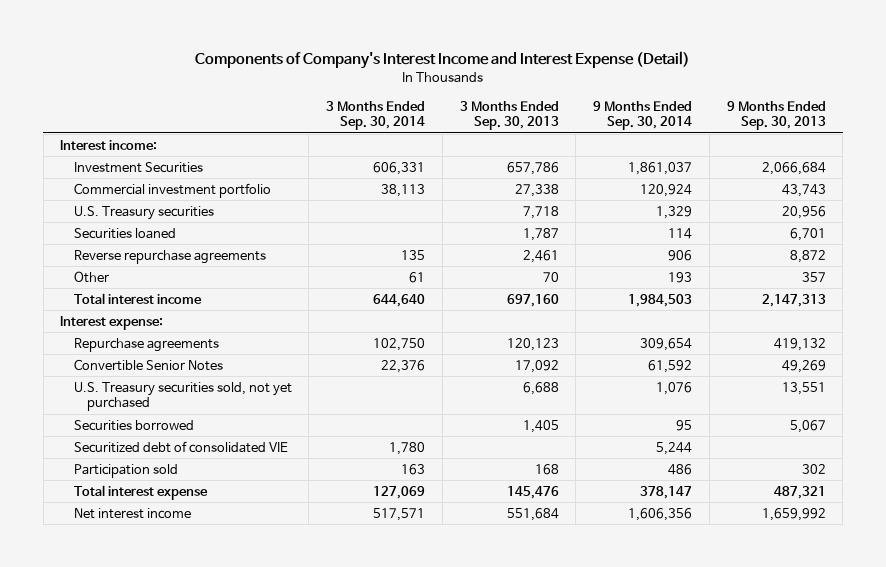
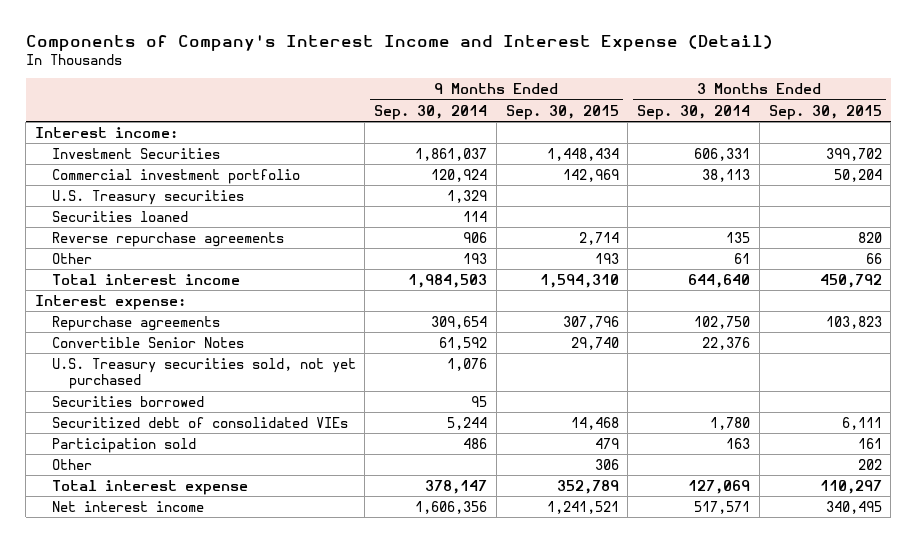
- | 3 Months Ended Sep. 30, 2014 | 3 Months Ended Sep. 30, 2013 | 9 Months Ended Sep. 30, 2014 | 9 Months Ended Sep. 30, 2013
+ | 9 Months Ended Sep. 30, 2014 | 9 Months Ended Sep. 30, 2015 | 3 Months Ended Sep. 30, 2014 | 3 Months Ended Sep. 30, 2015
- Securitized debt of consolidated VIE | 1,780 | | 5,244 |
+ Securitized debt of consolidated VIEs | 5,244 | 14,468 | 1,780 | 6,111
+ Other | | 306 | | 202

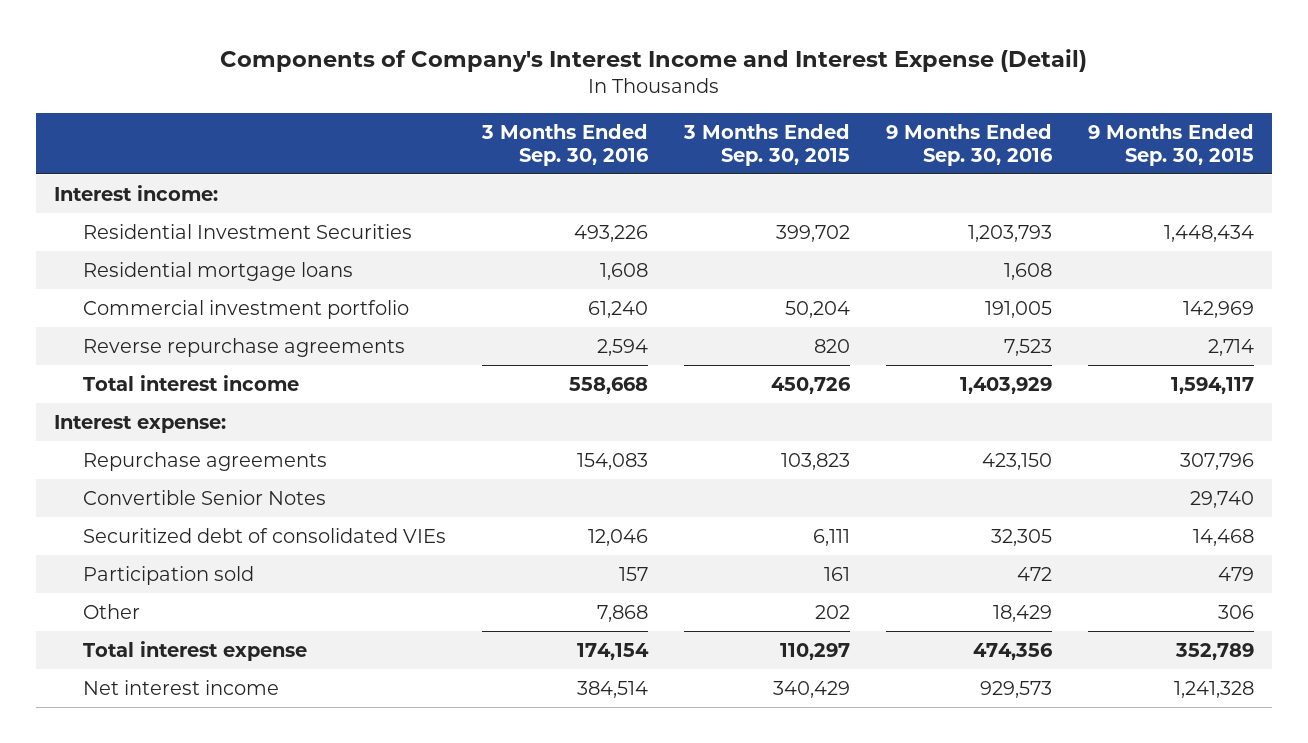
- | 9 Months Ended Sep. 30, 2014 | 9 Months Ended Sep. 30, 2015 | 3 Months Ended Sep. 30, 2014 | 3 Months Ended Sep. 30, 2015
+ | 3 Months Ended Sep. 30, 2016 | 3 Months Ended Sep. 30, 2015 | 9 Months Ended Sep. 30, 2016 | 9 Months Ended Sep. 30, 2015
- Investment Securities | 1,861,037 | 1,448,434 | 606,331 | 399,702
+ Residential Investment Securities | 493,226 | 399,702 | 1,203,793 | 1,448,434
+ Residential mortgage loans | 1,608 | | 1,608 |
- U.S. Treasury securities | 1,329 | | |
- Securities loaned | 114 | | |
- Other | 193 | 193 | 61 | 66
- Total interest income | 1,984,503 | 1,594,310 | 644,640 | 450,792
+ Total interest income | 558,668 | 450,726 | 1,403,929 | 1,594,117
- U.S. Treasury securities sold, not yet purchased | 1,076 | | |
- Securities borrowed | 95 | | |
- Net interest income | 1,606,356 | 1,241,521 | 517,571 | 340,495
+ Net interest income | 384,514 | 340,429 | 929,573 | 1,241,328

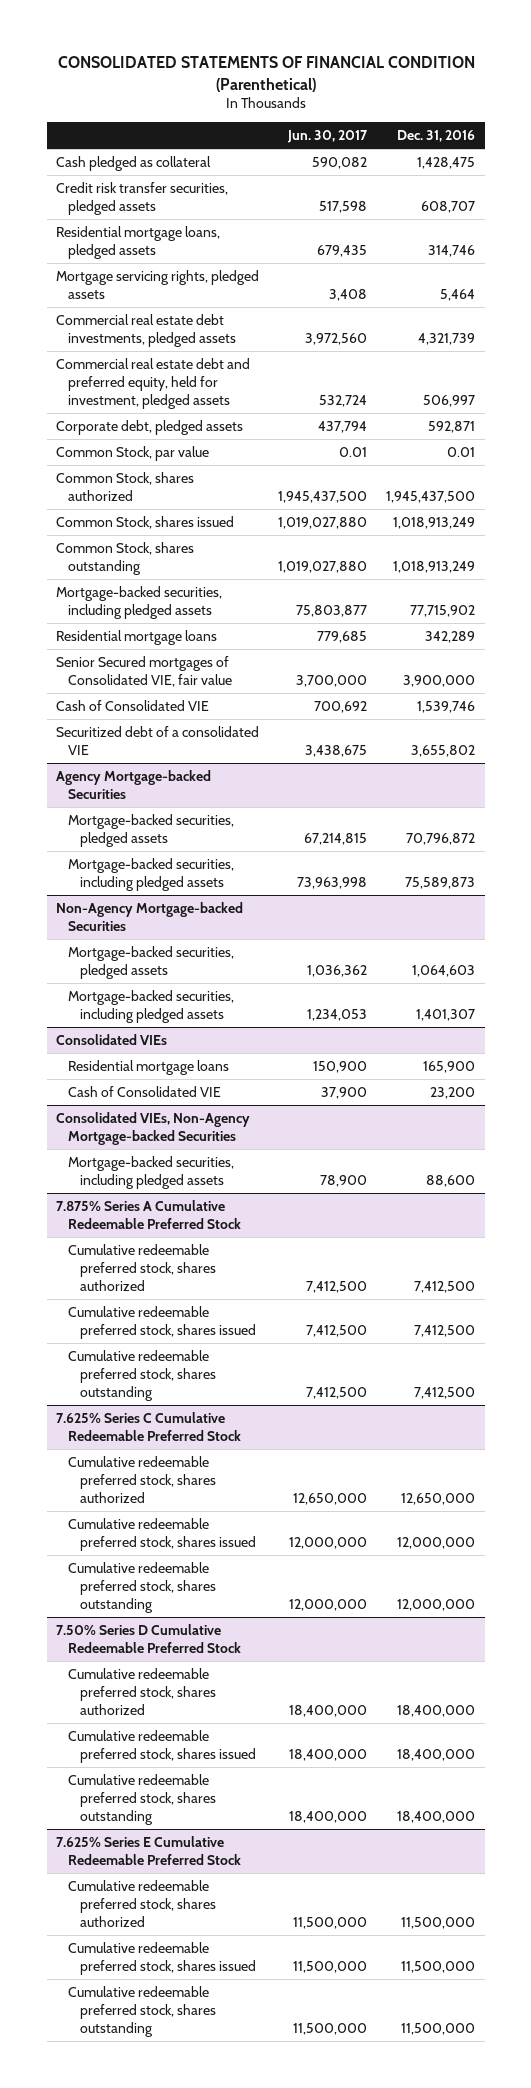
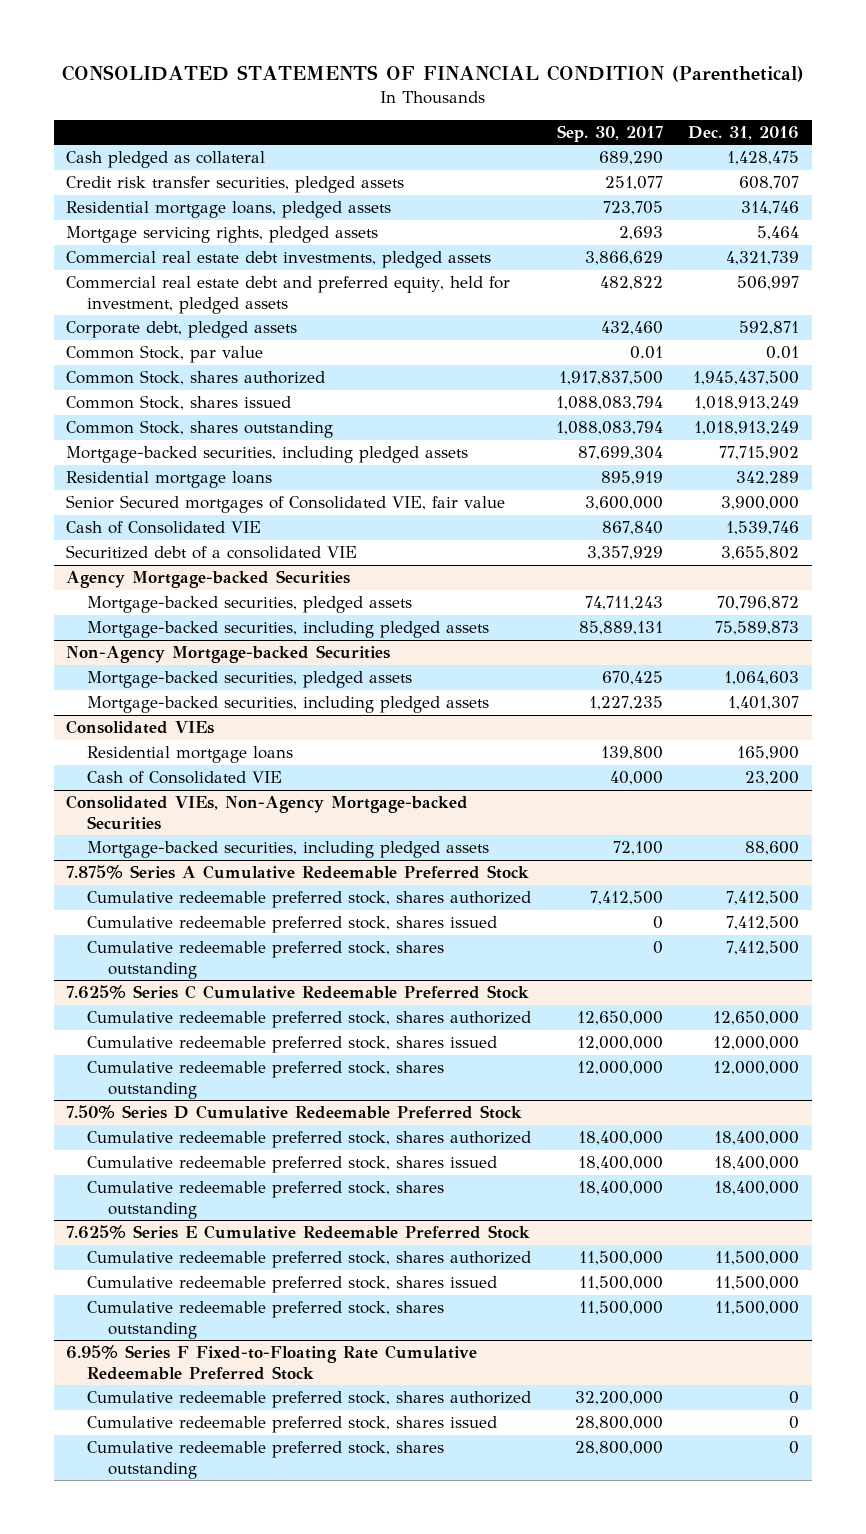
- | Jun. 30, 2017 | Dec. 31, 2016
+ | Sep. 30, 2017 | Dec. 31, 2016
+ 6.95% Series F Fixed-to-Floating Rate Cumulative Redeemable Preferred Stock
+ Cumulative redeemable preferred stock, shares authorized | 32,200,000 | 0
+ Cumulative redeemable preferred stock, shares issued | 28,800,000 | 0
+ Cumulative redeemable preferred stock, shares outstanding | 28,800,000 | 0

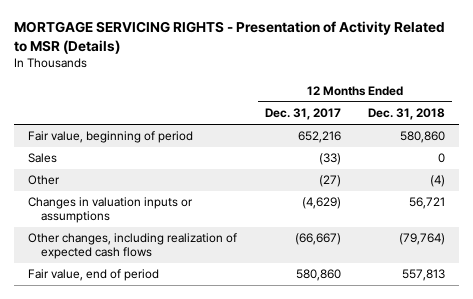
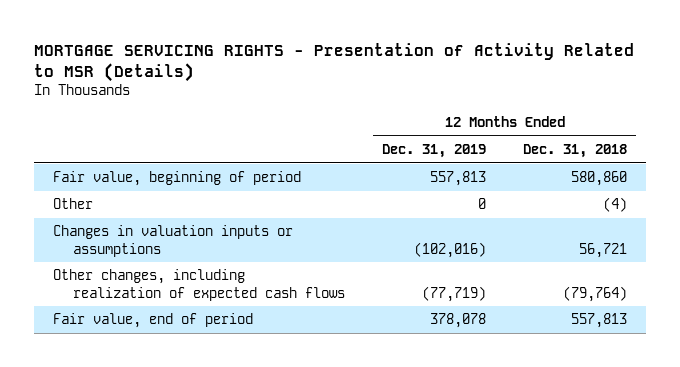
- | 12 Months Ended Dec. 31, 2017 | 12 Months Ended Dec. 31, 2018
+ | 12 Months Ended Dec. 31, 2019 | 12 Months Ended Dec. 31, 2018
- Sales | (33) | 0

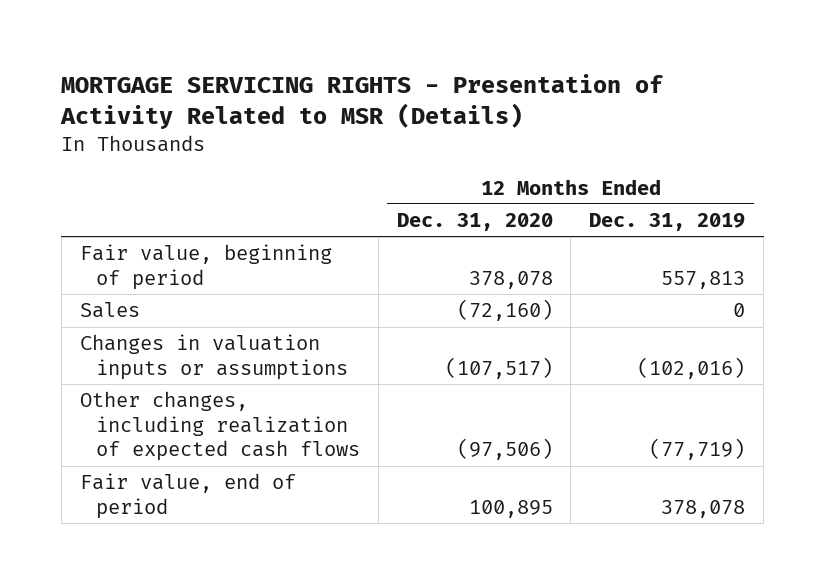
- | 12 Months Ended Dec. 31, 2019 | 12 Months Ended Dec. 31, 2018
+ | 12 Months Ended Dec. 31, 2020 | 12 Months Ended Dec. 31, 2019
- Other | 0 | (4)
+ Sales | (72,160) | 0

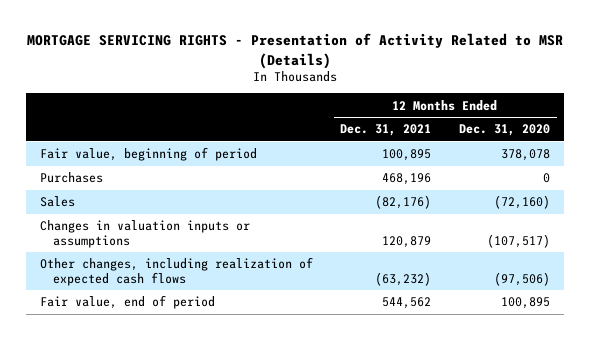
- | 12 Months Ended Dec. 31, 2020 | 12 Months Ended Dec. 31, 2019
+ | 12 Months Ended Dec. 31, 2021 | 12 Months Ended Dec. 31, 2020
+ Purchases | 468,196 | 0

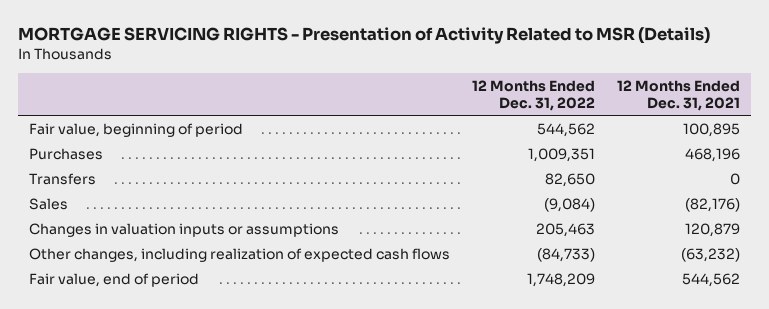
- | 12 Months Ended Dec. 31, 2021 | 12 Months Ended Dec. 31, 2020
+ | 12 Months Ended Dec. 31, 2022 | 12 Months Ended Dec. 31, 2021
+ Transfers | 82,650 | 0

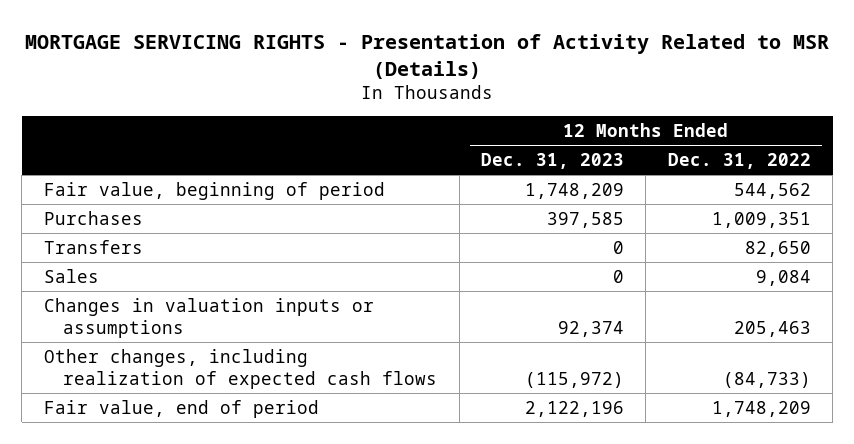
- | 12 Months Ended Dec. 31, 2022 | 12 Months Ended Dec. 31, 2021
+ | 12 Months Ended Dec. 31, 2023 | 12 Months Ended Dec. 31, 2022
- Sales | (9,084) | (82,176)
+ Sales | 0 | 9,084

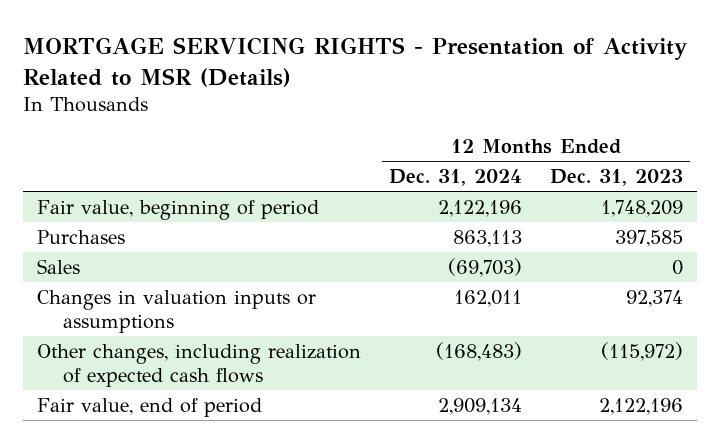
- | 12 Months Ended Dec. 31, 2023 | 12 Months Ended Dec. 31, 2022
+ | 12 Months Ended Dec. 31, 2024 | 12 Months Ended Dec. 31, 2023
- Transfers | 0 | 82,650

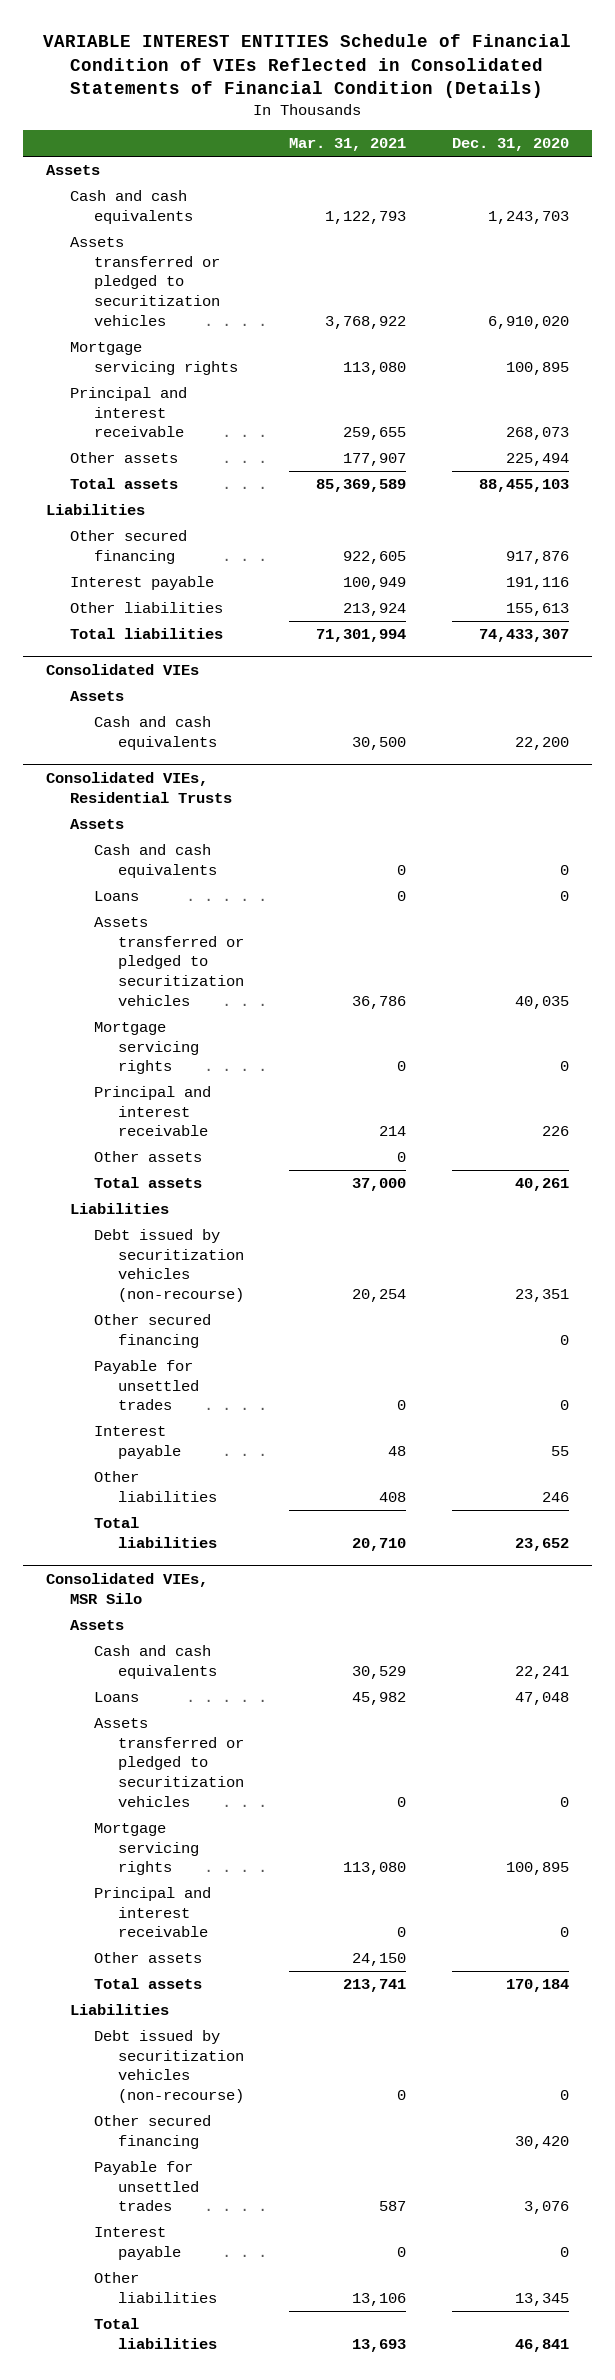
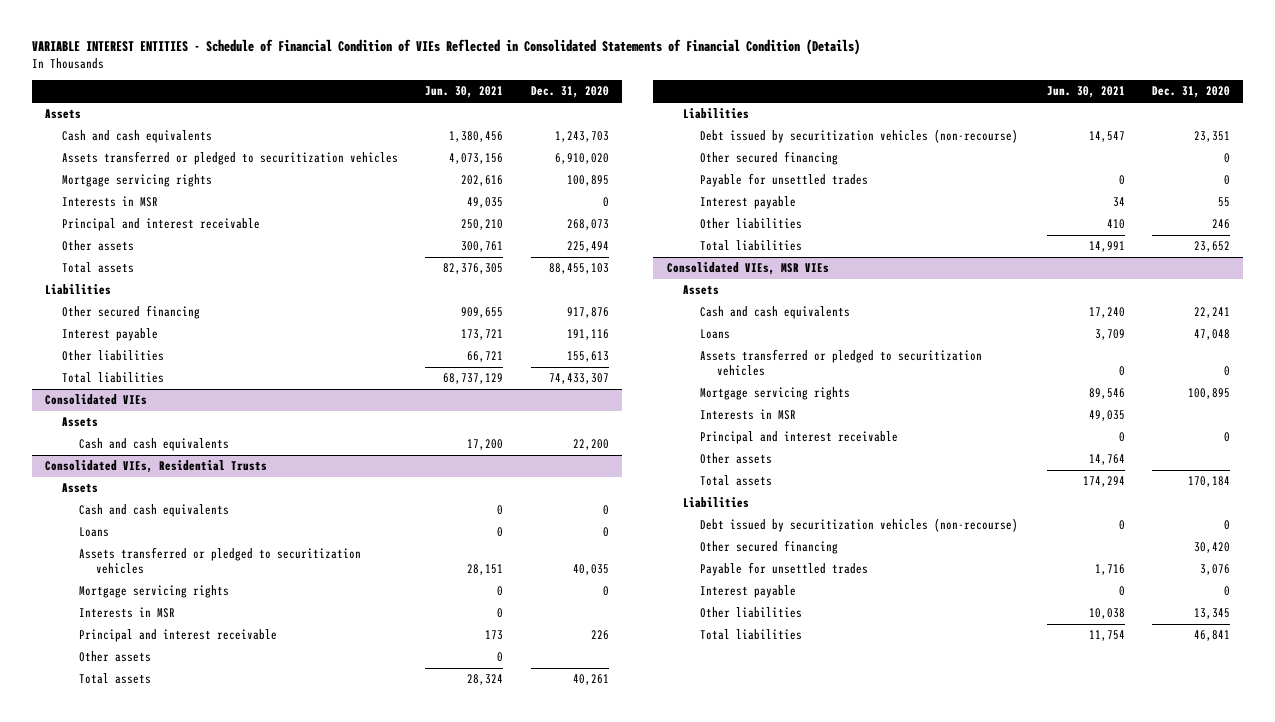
- VARIABLE INTEREST ENTITIES Schedule of Financial Condition of VIEs Reflected in Consolidated Statements of Financial Condition (Details)
+ VARIABLE INTEREST ENTITIES - Schedule of Financial Condition of VIEs Reflected in Consolidated Statements of Financial Condition (Details)
- | Mar. 31, 2021 | Dec. 31, 2020
+ | Jun. 30, 2021 | Dec. 31, 2020
+ Interests in MSR | 49,035 | 0
@ Consolidated VIEs, Residential Trusts
+ Interests in MSR | 0 |
- Consolidated VIEs, MSR Silo
+ Consolidated VIEs, MSR VIEs
+ Interests in MSR | 49,035 |

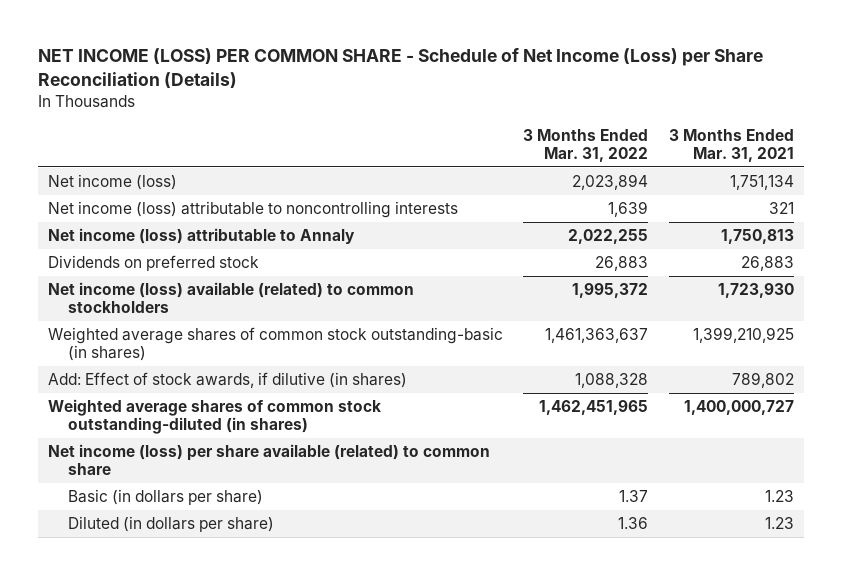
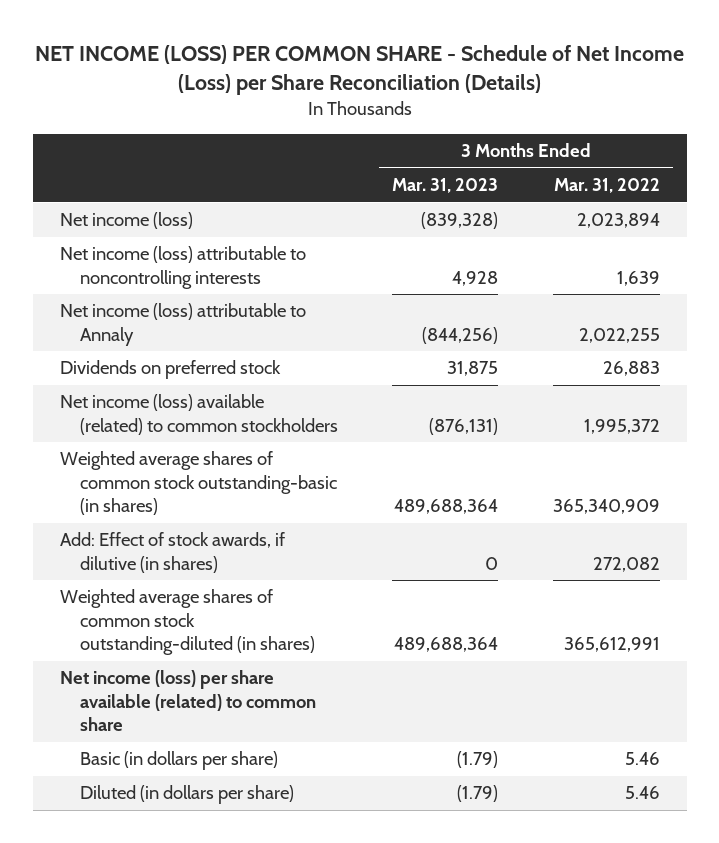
- | 3 Months Ended Mar. 31, 2022 | 3 Months Ended Mar. 31, 2021
+ | 3 Months Ended Mar. 31, 2023 | 3 Months Ended Mar. 31, 2022
- Weighted average shares of common stock outstanding-basic (in shares) | 1,461,363,637 | 1,399,210,925
- Add: Effect of stock awards, if dilutive (in shares) | 1,088,328 | 789,802
- Weighted average shares of common stock outstanding-diluted (in shares) | 1,462,451,965 | 1,400,000,727
+ Weighted average shares of common stock outstanding-basic (in shares) | 489,688,364 | 365,340,909
+ Add: Effect of stock awards, if dilutive (in shares) | 0 | 272,082
+ Weighted average shares of common stock outstanding-diluted (in shares) | 489,688,364 | 365,612,991
- Basic (in dollars per share) | 1.37 | 1.23
- Diluted (in dollars per share) | 1.36 | 1.23
+ Basic (in dollars per share) | (1.79) | 5.46
+ Diluted (in dollars per share) | (1.79) | 5.46

